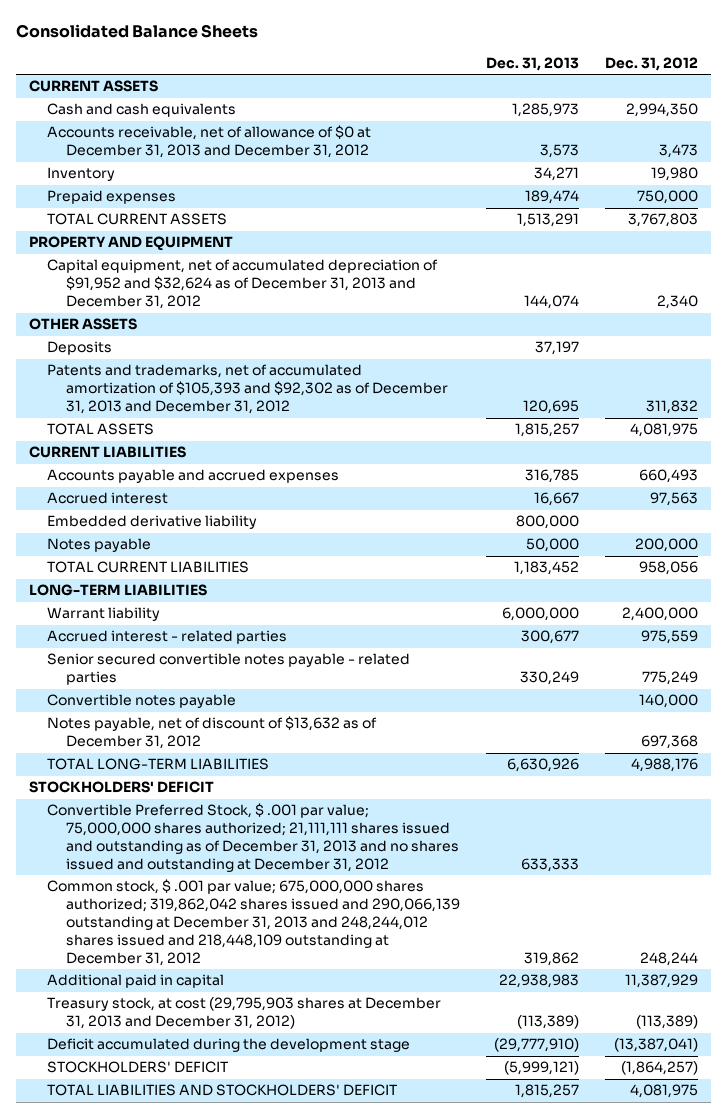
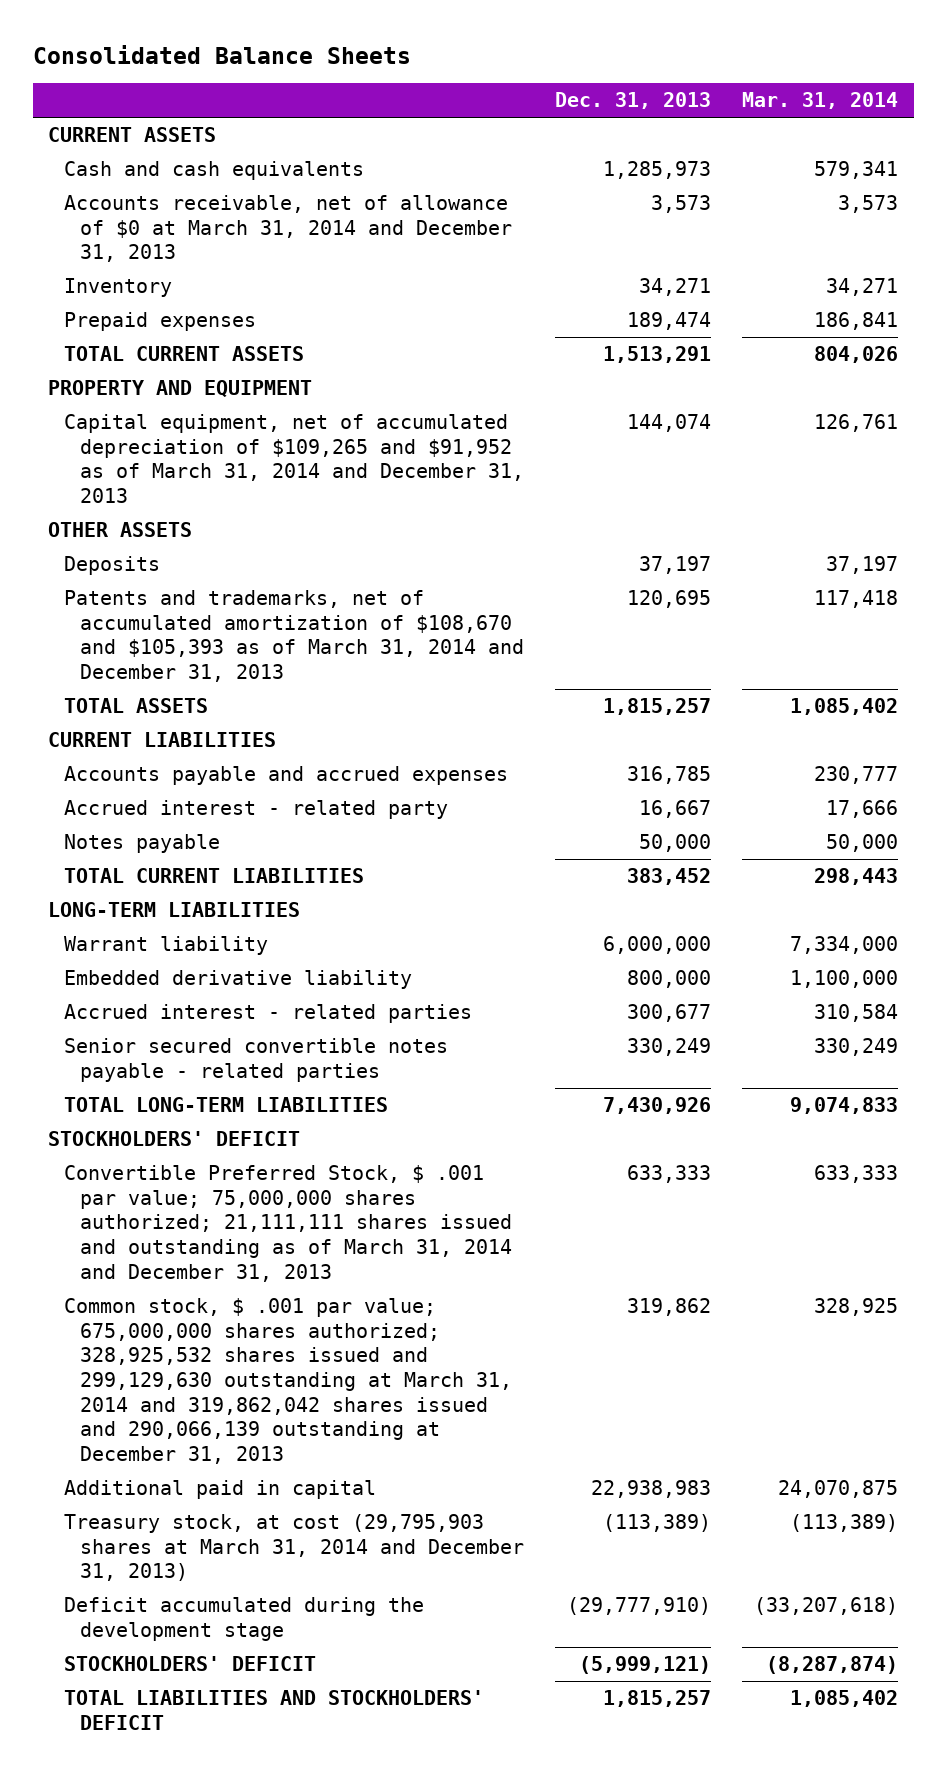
- | Dec. 31, 2013 | Dec. 31, 2012
+ | Dec. 31, 2013 | Mar. 31, 2014
- Accounts receivable, net of allowance of $0 at December 31, 2013 and December 31, 2012 | 3,573 | 3,473
+ Accounts receivable, net of allowance of $0 at March 31, 2014 and December 31, 2013 | 3,573 | 3,573
- Capital equipment, net of accumulated depreciation of $91,952 and $32,624 as of December 31, 2013 and December 31, 2012 | 144,074 | 2,340
+ Capital equipment, net of accumulated depreciation of $109,265 and $91,952 as of March 31, 2014 and December 31, 2013 | 144,074 | 126,761
- Patents and trademarks, net of accumulated amortization of $105,393 and $92,302 as of December 31, 2013 and December 31, 2012 | 120,695 | 311,832
+ Patents and trademarks, net of accumulated amortization of $108,670 and $105,393 as of March 31, 2014 and December 31, 2013 | 120,695 | 117,418
- Accrued interest | 16,667 | 97,563
+ Accrued interest - related party | 16,667 | 17,666
- TOTAL CURRENT LIABILITIES | 1,183,452 | 958,056
+ TOTAL CURRENT LIABILITIES | 383,452 | 298,443
moved down: Embedded derivative liability | 800,000 | 1,100,000
- Convertible notes payable | | 140,000
- Notes payable, net of discount of $13,632 as of December 31, 2012 | | 697,368
- TOTAL LONG-TERM LIABILITIES | 6,630,926 | 4,988,176
+ TOTAL LONG-TERM LIABILITIES | 7,430,926 | 9,074,833
- Convertible Preferred Stock, $ .001 par value; 75,000,000 shares authorized; 21,111,111 shares issued and outstanding as of December 31, 2013 and no shares issued and outstanding at December 31, 2012 | 633,333 |
- Common stock, $ .001 par value; 675,000,000 shares authorized; 319,862,042 shares issued and 290,066,139 outstanding at December 31, 2013 and 248,244,012 shares issued and 218,448,109 outstanding at December 31, 2012 | 319,862 | 248,244
+ Convertible Preferred Stock, $ .001 par value; 75,000,000 shares authorized; 21,111,111 shares issued and outstanding as of March 31, 2014 and December 31, 2013 | 633,333 | 633,333
+ Common stock, $ .001 par value; 675,000,000 shares authorized; 328,925,532 shares issued and 299,129,630 outstanding at March 31, 2014 and 319,862,042 shares issued and 290,066,139 outstanding at December 31, 2013 | 319,862 | 328,925
- Treasury stock, at cost (29,795,903 shares at December 31, 2013 and December 31, 2012) | (113,389) | (113,389)
+ Treasury stock, at cost (29,795,903 shares at March 31, 2014 and December 31, 2013) | (113,389) | (113,389)

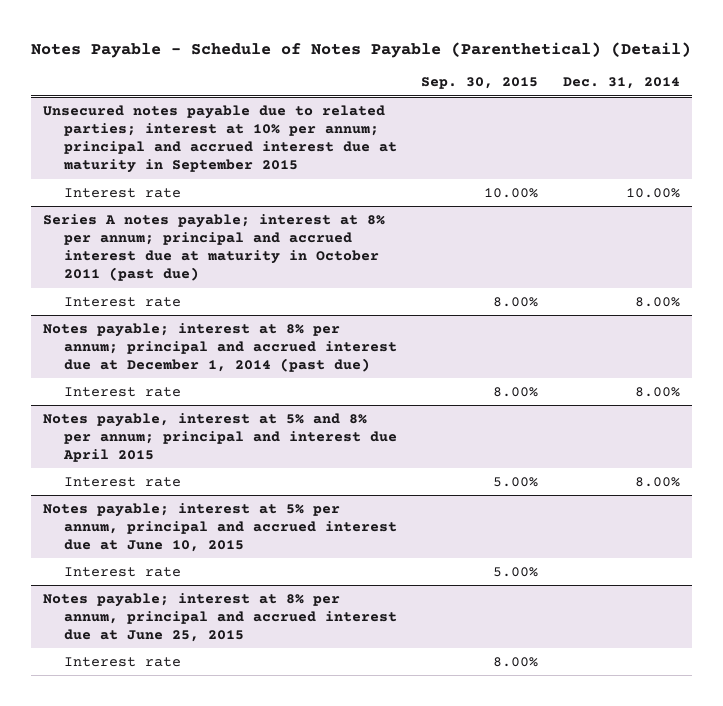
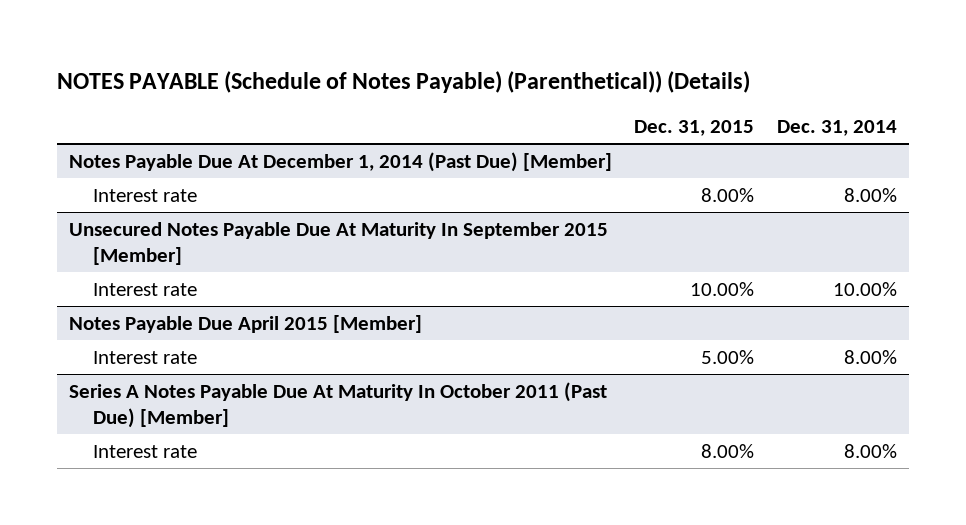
- Notes Payable - Schedule of Notes Payable (Parenthetical) (Detail)
+ NOTES PAYABLE (Schedule of Notes Payable) (Parenthetical)) (Details)
- | Sep. 30, 2015 | Dec. 31, 2014
+ | Dec. 31, 2015 | Dec. 31, 2014
- Unsecured notes payable due to related parties; interest at 10% per annum; principal and accrued interest due at maturity in September 2015
- Interest rate | 10.00% | 10.00%
- Series A notes payable; interest at 8% per annum; principal and accrued interest due at maturity in October 2011 (past due)
+ Notes Payable Due At December 1, 2014 (Past Due) [Member]
- Notes payable; interest at 8% per annum; principal and accrued interest due at December 1, 2014 (past due)
+ Unsecured Notes Payable Due At Maturity In September 2015 [Member]
+ Interest rate | 10.00% | 10.00%
+ Notes Payable Due April 2015 [Member]
- Notes payable, interest at 5% and 8% per annum; principal and interest due April 2015
+ Series A Notes Payable Due At Maturity In October 2011 (Past Due) [Member]
- Notes payable; interest at 5% per annum, principal and accrued interest due at June 10, 2015
- Interest rate | 5.00% |
- Notes payable; interest at 8% per annum, principal and accrued interest due at June 25, 2015
- Interest rate | 8.00% |

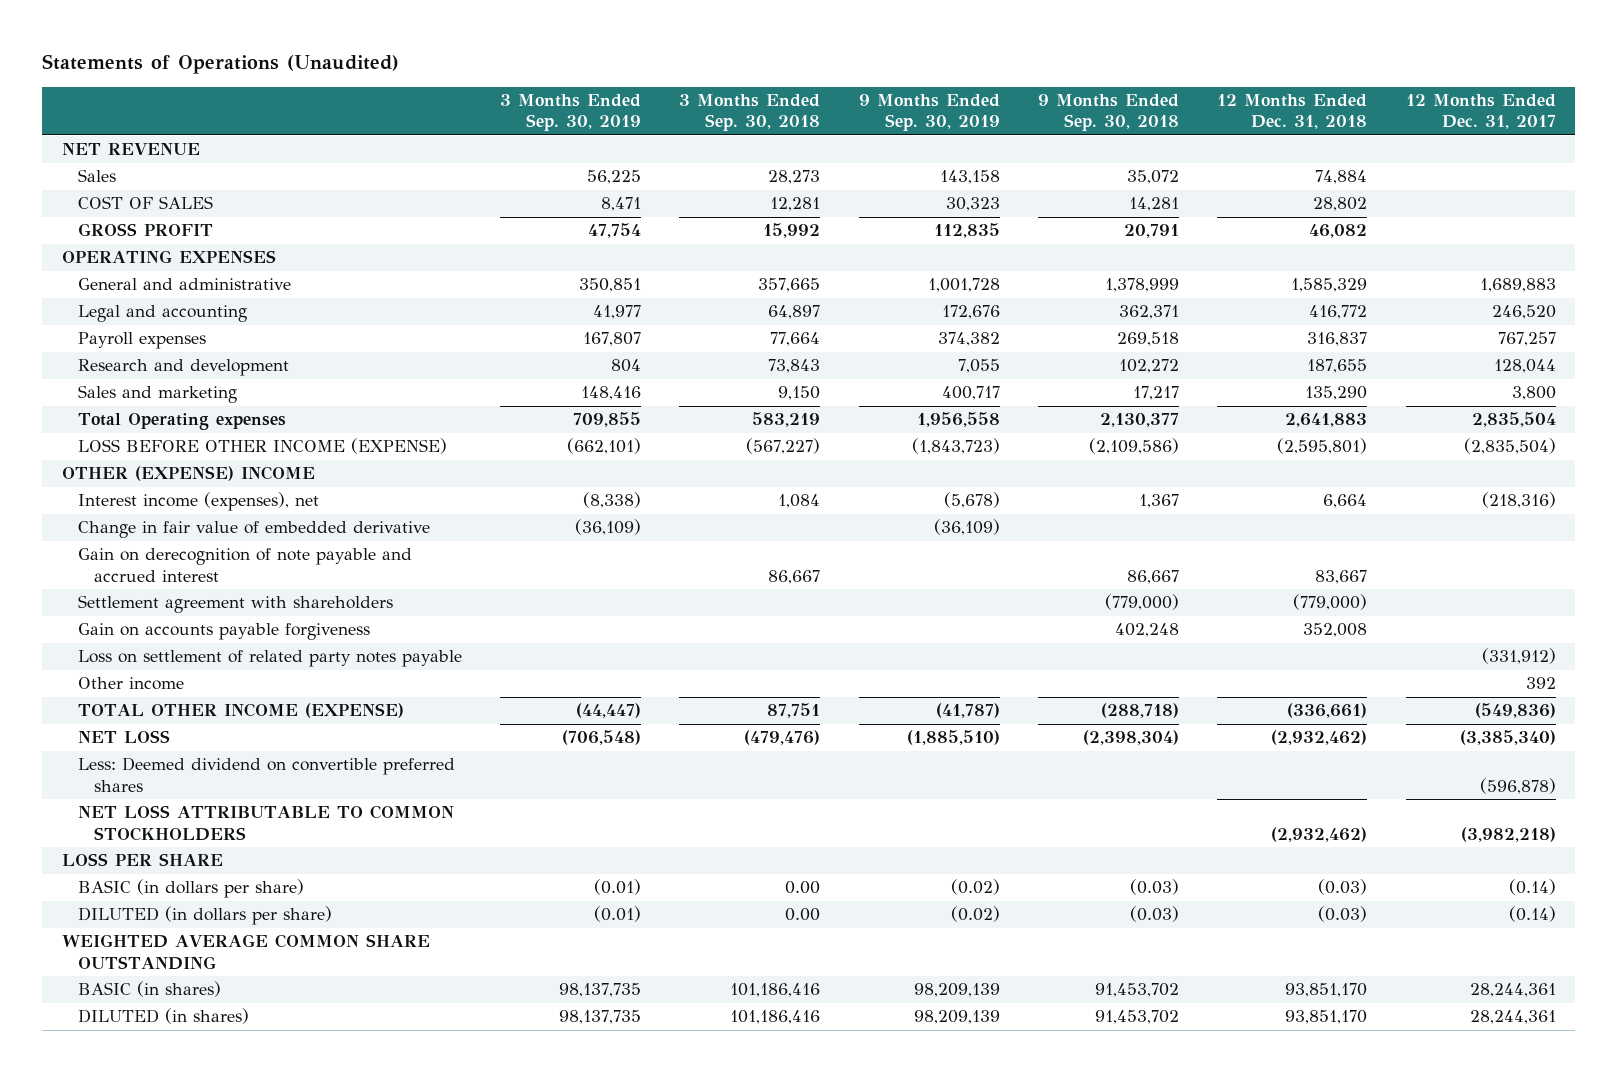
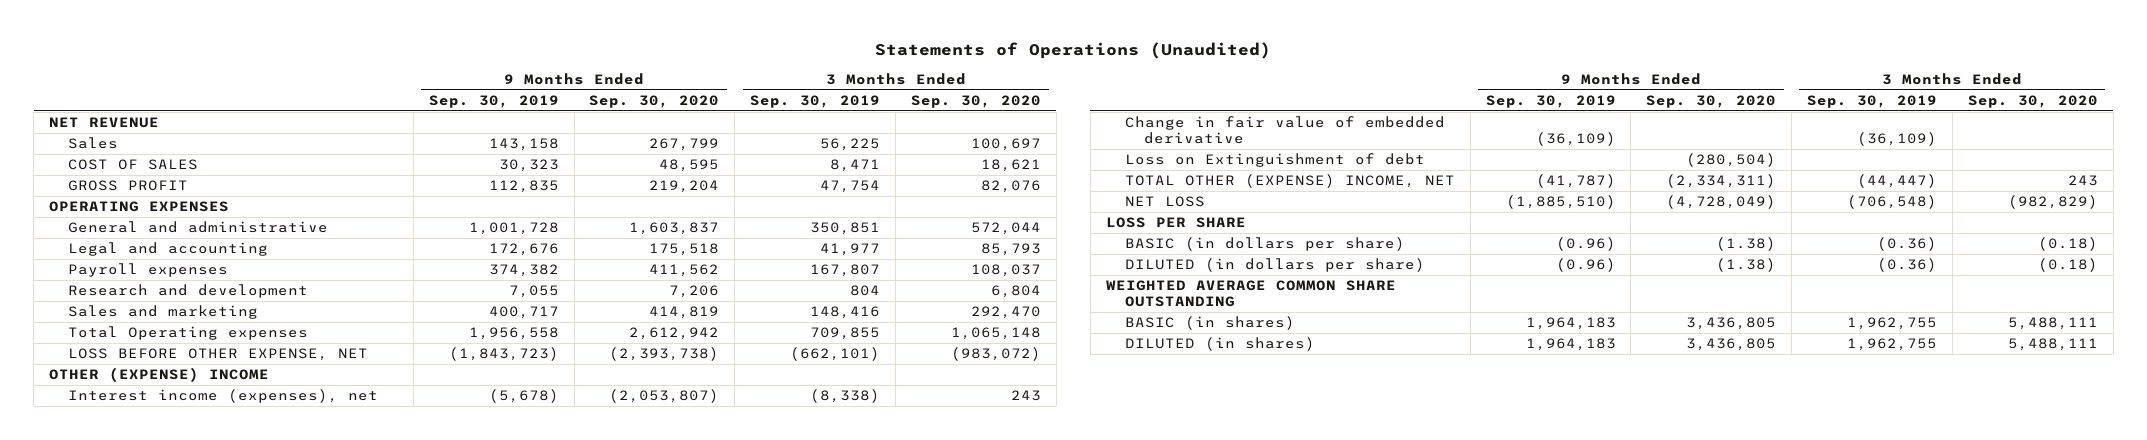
- | 3 Months Ended Sep. 30, 2019 | 3 Months Ended Sep. 30, 2018 | 9 Months Ended Sep. 30, 2019 | 9 Months Ended Sep. 30, 2018 | 12 Months Ended Dec. 31, 2018 | 12 Months Ended Dec. 31, 2017
+ | 9 Months Ended Sep. 30, 2019 | 9 Months Ended Sep. 30, 2020 | 3 Months Ended Sep. 30, 2019 | 3 Months Ended Sep. 30, 2020
- LOSS BEFORE OTHER INCOME (EXPENSE) | (662,101) | (567,227) | (1,843,723) | (2,109,586) | (2,595,801) | (2,835,504)
+ LOSS BEFORE OTHER EXPENSE, NET | (1,843,723) | (2,393,738) | (662,101) | (983,072)
- Gain on derecognition of note payable and accrued interest | | 86,667 | | 86,667 | 83,667 |
- Settlement agreement with shareholders | | | | (779,000) | (779,000) |
- Gain on accounts payable forgiveness | | | | 402,248 | 352,008 |
- Loss on settlement of related party notes payable | | | | | | (331,912)
- Other income | | | | | | 392
- TOTAL OTHER INCOME (EXPENSE) | (44,447) | 87,751 | (41,787) | (288,718) | (336,661) | (549,836)
+ Loss on Extinguishment of debt | | (280,504) | |
+ TOTAL OTHER (EXPENSE) INCOME, NET | (41,787) | (2,334,311) | (44,447) | 243
- Less: Deemed dividend on convertible preferred shares | | | | | | (596,878)
- NET LOSS ATTRIBUTABLE TO COMMON STOCKHOLDERS | | | | | (2,932,462) | (3,982,218)
- BASIC (in dollars per share) | (0.01) | 0.00 | (0.02) | (0.03) | (0.03) | (0.14)
- DILUTED (in dollars per share) | (0.01) | 0.00 | (0.02) | (0.03) | (0.03) | (0.14)
+ BASIC (in dollars per share) | (0.96) | (1.38) | (0.36) | (0.18)
+ DILUTED (in dollars per share) | (0.96) | (1.38) | (0.36) | (0.18)
- BASIC (in shares) | 98,137,735 | 101,186,416 | 98,209,139 | 91,453,702 | 93,851,170 | 28,244,361
- DILUTED (in shares) | 98,137,735 | 101,186,416 | 98,209,139 | 91,453,702 | 93,851,170 | 28,244,361
+ BASIC (in shares) | 1,964,183 | 3,436,805 | 1,962,755 | 5,488,111
+ DILUTED (in shares) | 1,964,183 | 3,436,805 | 1,962,755 | 5,488,111

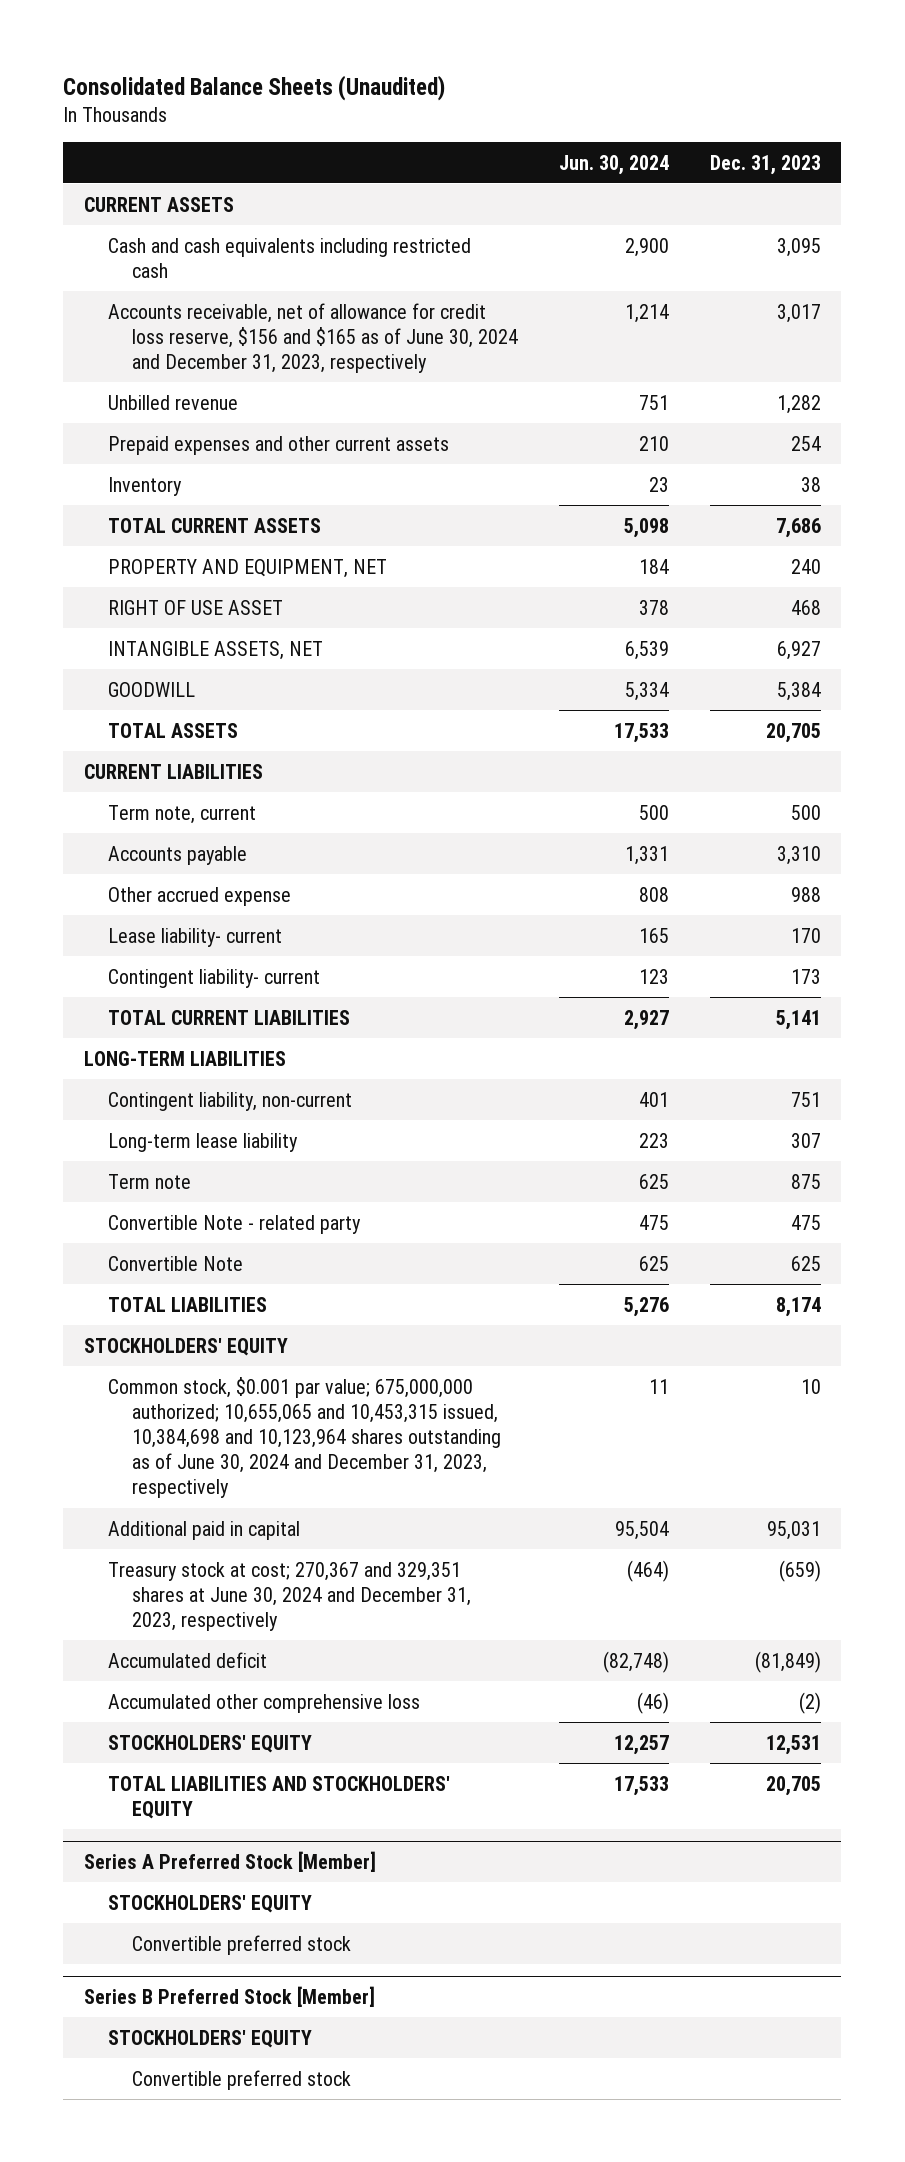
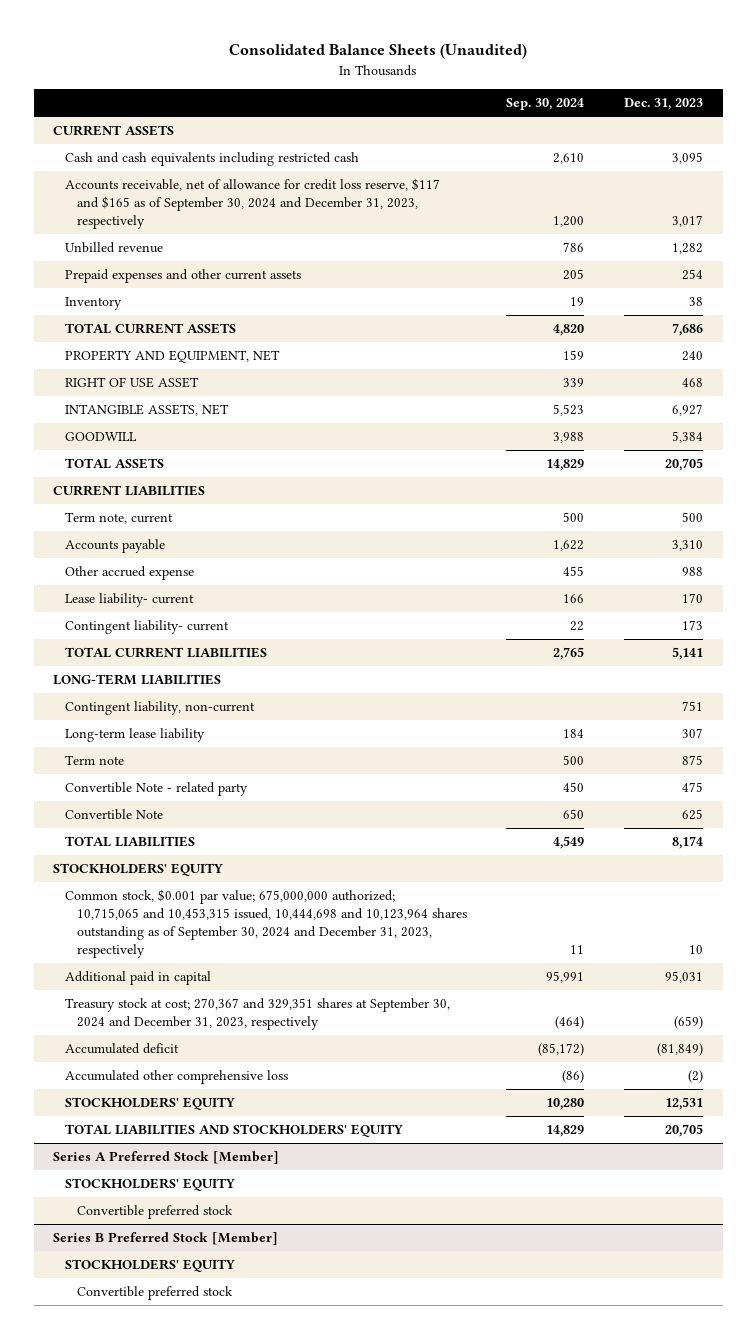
- | Jun. 30, 2024 | Dec. 31, 2023
+ | Sep. 30, 2024 | Dec. 31, 2023
- Accounts receivable, net of allowance for credit loss reserve, $156 and $165 as of June 30, 2024 and December 31, 2023, respectively | 1,214 | 3,017
+ Accounts receivable, net of allowance for credit loss reserve, $117 and $165 as of September 30, 2024 and December 31, 2023, respectively | 1,200 | 3,017
- Common stock, $0.001 par value; 675,000,000 authorized; 10,655,065 and 10,453,315 issued, 10,384,698 and 10,123,964 shares outstanding as of June 30, 2024 and December 31, 2023, respectively | 11 | 10
+ Common stock, $0.001 par value; 675,000,000 authorized; 10,715,065 and 10,453,315 issued, 10,444,698 and 10,123,964 shares outstanding as of September 30, 2024 and December 31, 2023, respectively | 11 | 10
- Treasury stock at cost; 270,367 and 329,351 shares at June 30, 2024 and December 31, 2023, respectively | (464) | (659)
+ Treasury stock at cost; 270,367 and 329,351 shares at September 30, 2024 and December 31, 2023, respectively | (464) | (659)

